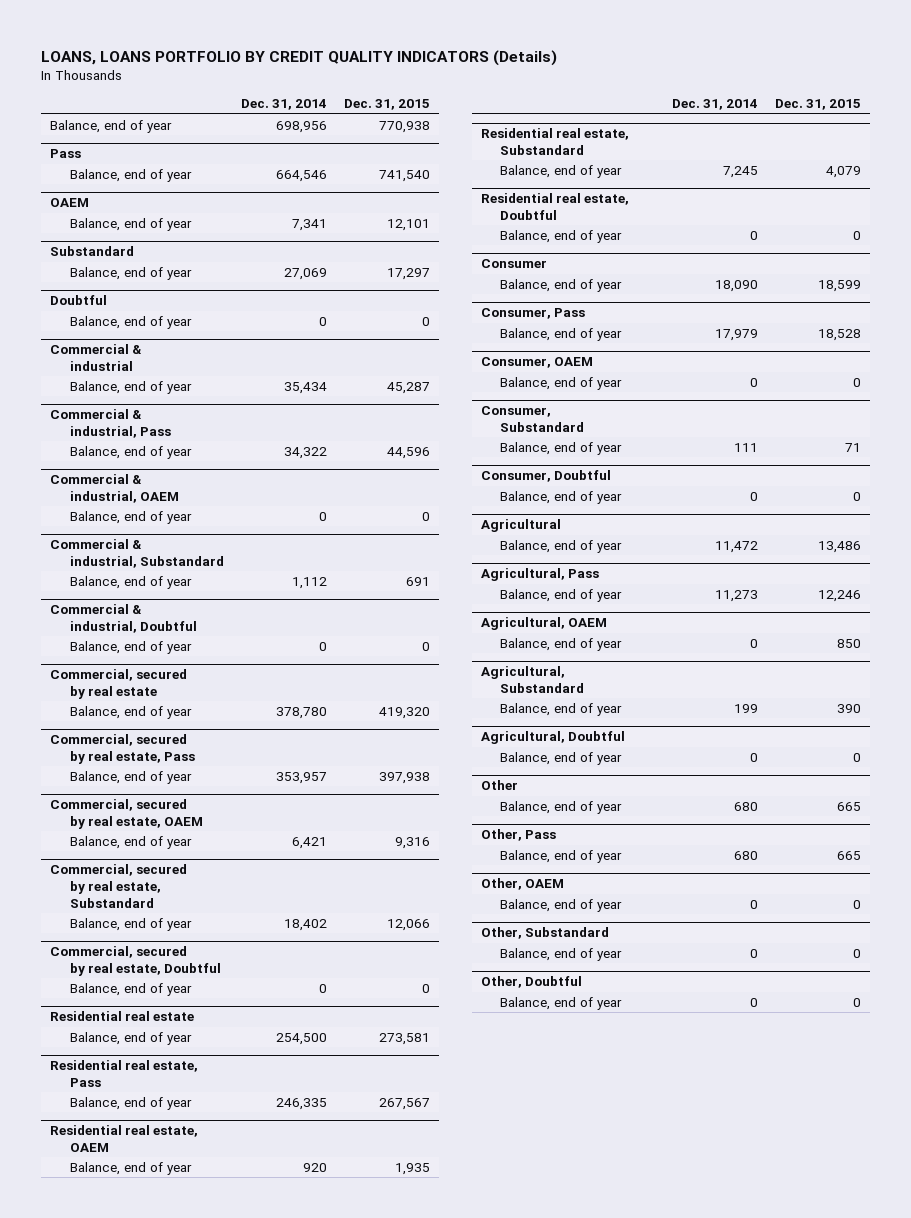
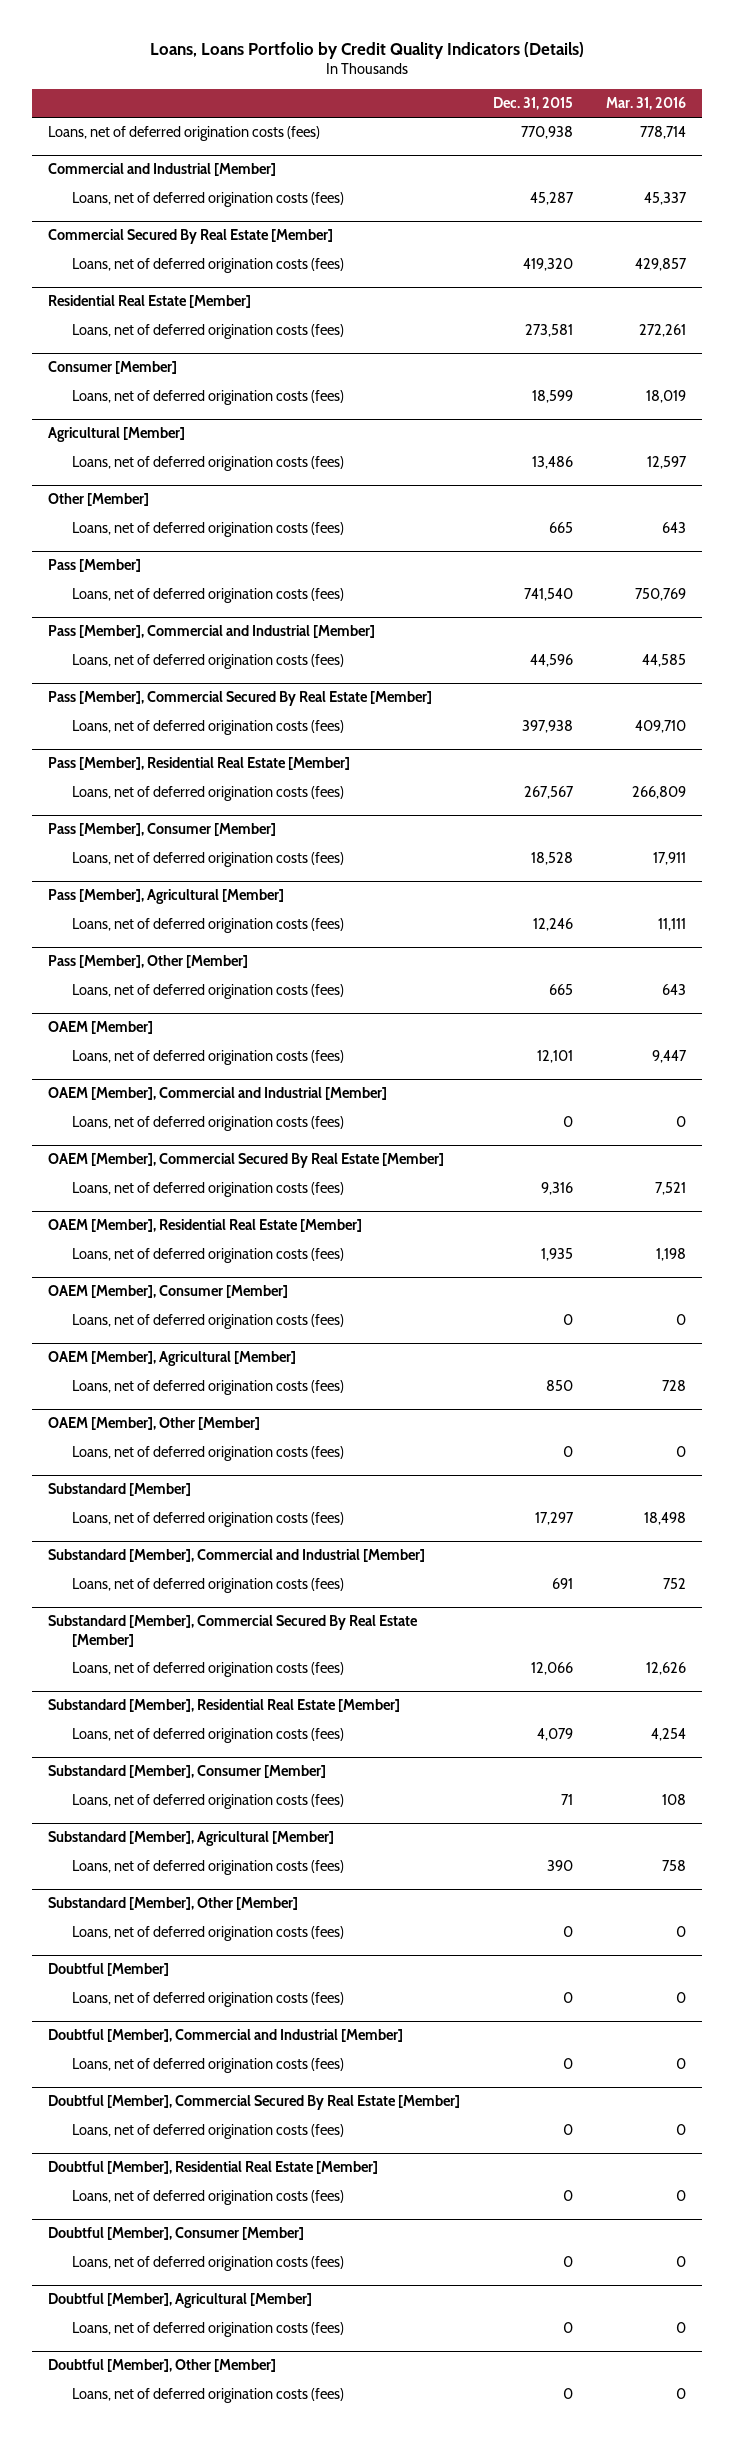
- LOANS, LOANS PORTFOLIO BY CREDIT QUALITY INDICATORS (Details)
+ Loans, Loans Portfolio by Credit Quality Indicators (Details)
- | Dec. 31, 2014 | Dec. 31, 2015
+ | Dec. 31, 2015 | Mar. 31, 2016
- Balance, end of year | 698,956 | 770,938
- Pass
- Balance, end of year | 664,546 | 741,540
- OAEM
- Balance, end of year | 7,341 | 12,101
- Substandard
- Balance, end of year | 27,069 | 17,297
- Doubtful
- Balance, end of year | 0 | 0
- Commercial & industrial
- Balance, end of year | 35,434 | 45,287
- Commercial & industrial, Pass
- Balance, end of year | 34,322 | 44,596
- Commercial & industrial, OAEM
- Balance, end of year | 0 | 0
- Commercial & industrial, Substandard
- Balance, end of year | 1,112 | 691
- Commercial & industrial, Doubtful
- Balance, end of year | 0 | 0
- Commercial, secured by real estate
- Balance, end of year | 378,780 | 419,320
- Commercial, secured by real estate, Pass
- Balance, end of year | 353,957 | 397,938
- Commercial, secured by real estate, OAEM
- Balance, end of year | 6,421 | 9,316
- Commercial, secured by real estate, Substandard
- Balance, end of year | 18,402 | 12,066
- Commercial, secured by real estate, Doubtful
- Balance, end of year | 0 | 0
- Residential real estate
- Balance, end of year | 254,500 | 273,581
- Residential real estate, Pass
- Balance, end of year | 246,335 | 267,567
- Residential real estate, OAEM
- Balance, end of year | 920 | 1,935
- Residential real estate, Substandard
- Balance, end of year | 7,245 | 4,079
- Residential real estate, Doubtful
- Balance, end of year | 0 | 0
- Consumer
- Balance, end of year | 18,090 | 18,599
- Consumer, Pass
- Balance, end of year | 17,979 | 18,528
- Consumer, OAEM
- Balance, end of year | 0 | 0
- Consumer, Substandard
- Balance, end of year | 111 | 71
- Consumer, Doubtful
- Balance, end of year | 0 | 0
- Agricultural
- Balance, end of year | 11,472 | 13,486
- Agricultural, Pass
- Balance, end of year | 11,273 | 12,246
- Agricultural, OAEM
- Balance, end of year | 0 | 850
- Agricultural, Substandard
- Balance, end of year | 199 | 390
- Agricultural, Doubtful
- Balance, end of year | 0 | 0
- Other
- Balance, end of year | 680 | 665
- Other, Pass
- Balance, end of year | 680 | 665
- Other, OAEM
- Balance, end of year | 0 | 0
- Other, Substandard
- Balance, end of year | 0 | 0
- Other, Doubtful
- Balance, end of year | 0 | 0
+ Loans, net of deferred origination costs (fees) | 770,938 | 778,714
+ Commercial and Industrial [Member]
+ Loans, net of deferred origination costs (fees) | 45,287 | 45,337
+ Commercial Secured By Real Estate [Member]
+ Loans, net of deferred origination costs (fees) | 419,320 | 429,857
+ Residential Real Estate [Member]
+ Loans, net of deferred origination costs (fees) | 273,581 | 272,261
+ Consumer [Member]
+ Loans, net of deferred origination costs (fees) | 18,599 | 18,019
+ Agricultural [Member]
+ Loans, net of deferred origination costs (fees) | 13,486 | 12,597
+ Other [Member]
+ Loans, net of deferred origination costs (fees) | 665 | 643
+ Pass [Member]
+ Loans, net of deferred origination costs (fees) | 741,540 | 750,769
+ Pass [Member], Commercial and Industrial [Member]
+ Loans, net of deferred origination costs (fees) | 44,596 | 44,585
+ Pass [Member], Commercial Secured By Real Estate [Member]
+ Loans, net of deferred origination costs (fees) | 397,938 | 409,710
+ Pass [Member], Residential Real Estate [Member]
+ Loans, net of deferred origination costs (fees) | 267,567 | 266,809
+ Pass [Member], Consumer [Member]
+ Loans, net of deferred origination costs (fees) | 18,528 | 17,911
+ Pass [Member], Agricultural [Member]
+ Loans, net of deferred origination costs (fees) | 12,246 | 11,111
+ Pass [Member], Other [Member]
+ Loans, net of deferred origination costs (fees) | 665 | 643
+ OAEM [Member]
+ Loans, net of deferred origination costs (fees) | 12,101 | 9,447
+ OAEM [Member], Commercial and Industrial [Member]
+ Loans, net of deferred origination costs (fees) | 0 | 0
+ OAEM [Member], Commercial Secured By Real Estate [Member]
+ Loans, net of deferred origination costs (fees) | 9,316 | 7,521
+ OAEM [Member], Residential Real Estate [Member]
+ Loans, net of deferred origination costs (fees) | 1,935 | 1,198
+ OAEM [Member], Consumer [Member]
+ Loans, net of deferred origination costs (fees) | 0 | 0
+ OAEM [Member], Agricultural [Member]
+ Loans, net of deferred origination costs (fees) | 850 | 728
+ OAEM [Member], Other [Member]
+ Loans, net of deferred origination costs (fees) | 0 | 0
+ Substandard [Member]
+ Loans, net of deferred origination costs (fees) | 17,297 | 18,498
+ Substandard [Member], Commercial and Industrial [Member]
+ Loans, net of deferred origination costs (fees) | 691 | 752
+ Substandard [Member], Commercial Secured By Real Estate [Member]
+ Loans, net of deferred origination costs (fees) | 12,066 | 12,626
+ Substandard [Member], Residential Real Estate [Member]
+ Loans, net of deferred origination costs (fees) | 4,079 | 4,254
+ Substandard [Member], Consumer [Member]
+ Loans, net of deferred origination costs (fees) | 71 | 108
+ Substandard [Member], Agricultural [Member]
+ Loans, net of deferred origination costs (fees) | 390 | 758
+ Substandard [Member], Other [Member]
+ Loans, net of deferred origination costs (fees) | 0 | 0
+ Doubtful [Member]
+ Loans, net of deferred origination costs (fees) | 0 | 0
+ Doubtful [Member], Commercial and Industrial [Member]
+ Loans, net of deferred origination costs (fees) | 0 | 0
+ Doubtful [Member], Commercial Secured By Real Estate [Member]
+ Loans, net of deferred origination costs (fees) | 0 | 0
+ Doubtful [Member], Residential Real Estate [Member]
+ Loans, net of deferred origination costs (fees) | 0 | 0
+ Doubtful [Member], Consumer [Member]
+ Loans, net of deferred origination costs (fees) | 0 | 0
+ Doubtful [Member], Agricultural [Member]
+ Loans, net of deferred origination costs (fees) | 0 | 0
+ Doubtful [Member], Other [Member]
+ Loans, net of deferred origination costs (fees) | 0 | 0

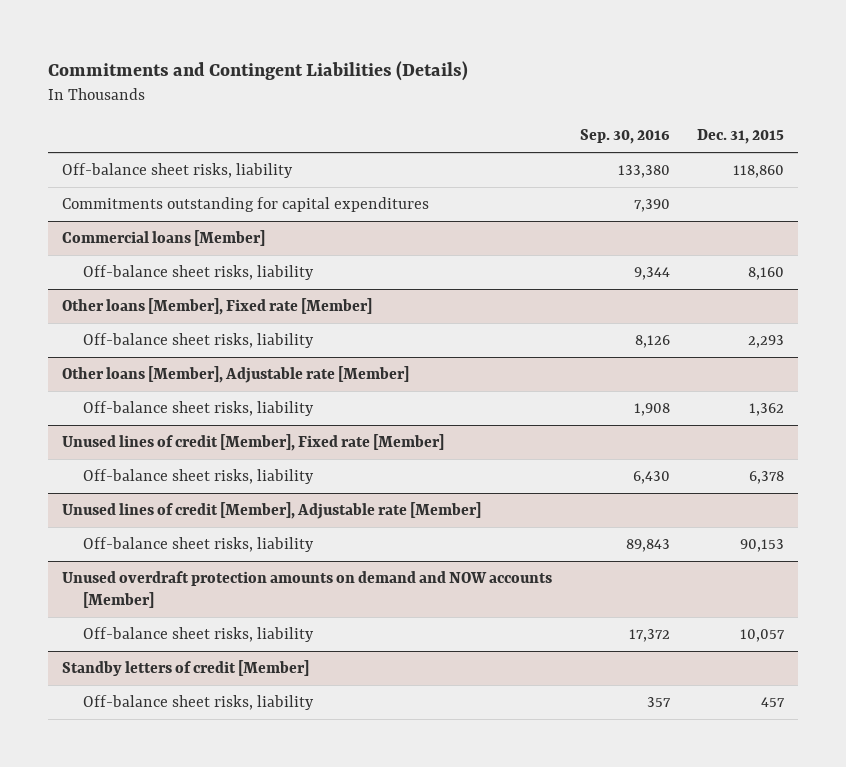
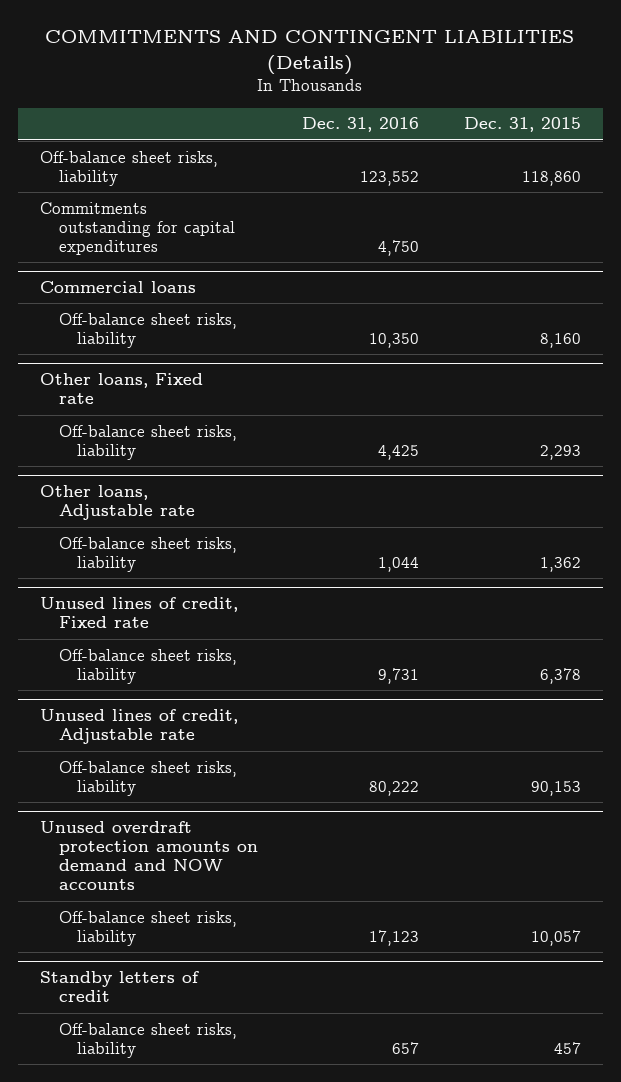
- Commitments and Contingent Liabilities (Details)
+ COMMITMENTS AND CONTINGENT LIABILITIES (Details)
- | Sep. 30, 2016 | Dec. 31, 2015
+ | Dec. 31, 2016 | Dec. 31, 2015
- Commercial loans [Member]
+ Commercial loans
- Other loans [Member], Fixed rate [Member]
+ Other loans, Fixed rate
- Other loans [Member], Adjustable rate [Member]
+ Other loans, Adjustable rate
- Unused lines of credit [Member], Fixed rate [Member]
+ Unused lines of credit, Fixed rate
- Unused lines of credit [Member], Adjustable rate [Member]
+ Unused lines of credit, Adjustable rate
- Unused overdraft protection amounts on demand and NOW accounts [Member]
+ Unused overdraft protection amounts on demand and NOW accounts
- Standby letters of credit [Member]
+ Standby letters of credit

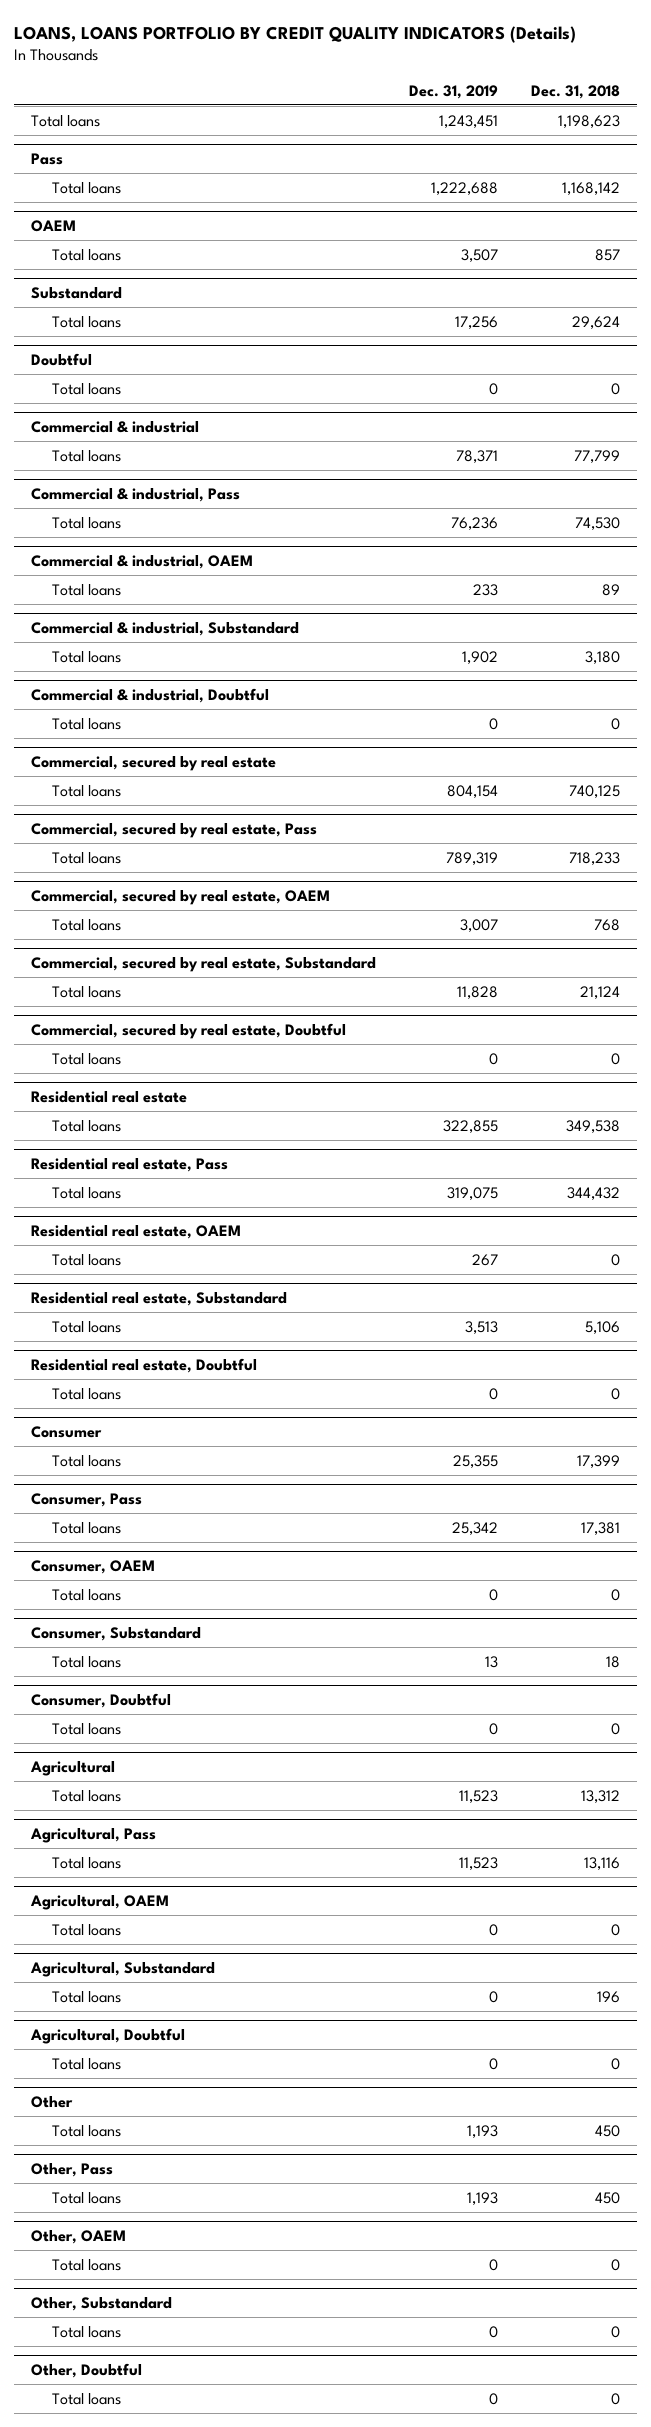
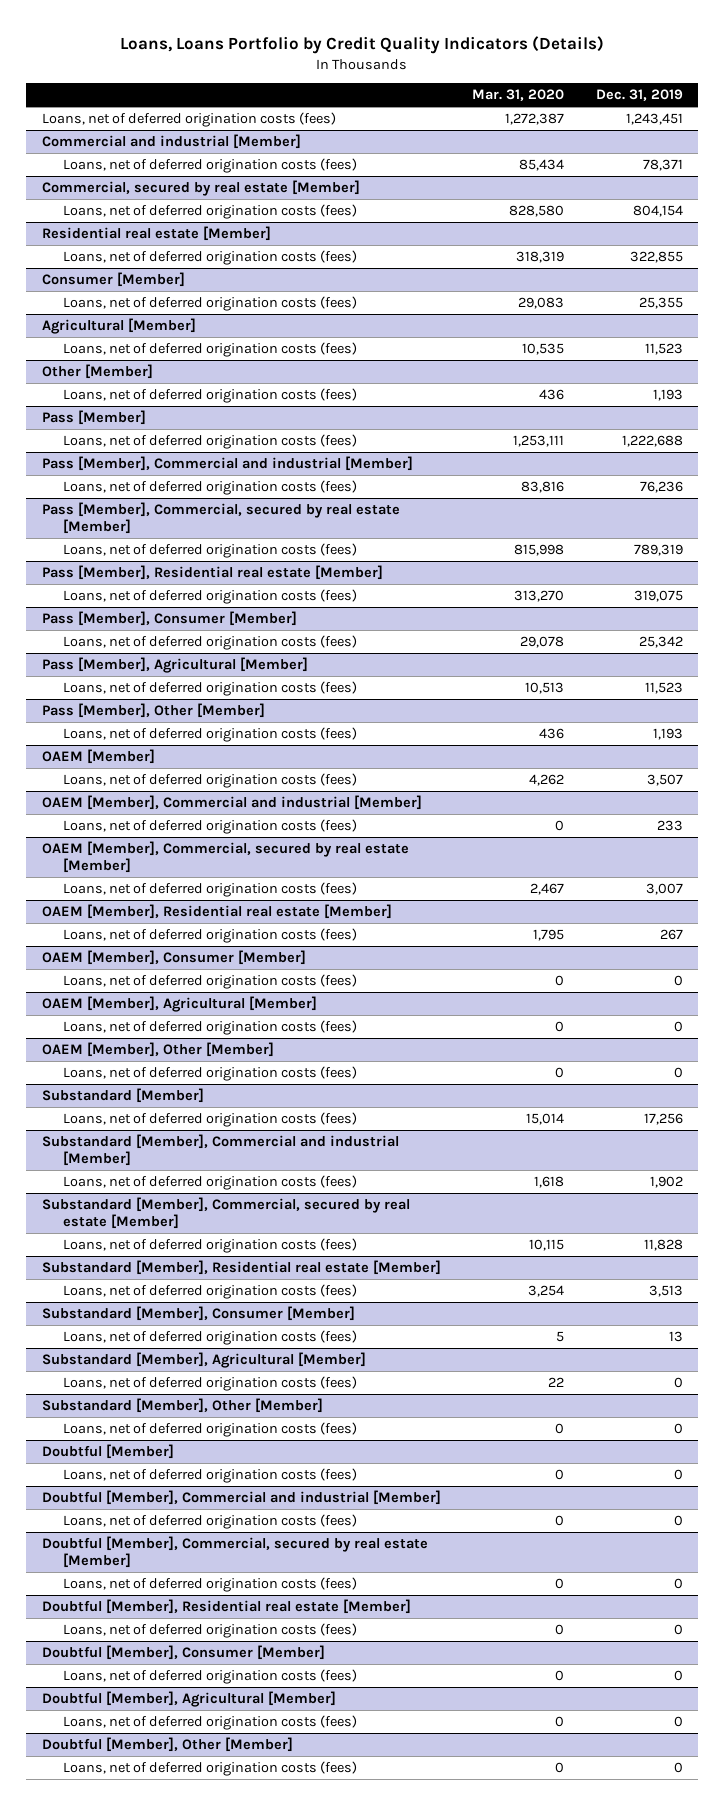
- LOANS, LOANS PORTFOLIO BY CREDIT QUALITY INDICATORS (Details)
+ Loans, Loans Portfolio by Credit Quality Indicators (Details)
- | Dec. 31, 2019 | Dec. 31, 2018
+ | Mar. 31, 2020 | Dec. 31, 2019
- Total loans | 1,243,451 | 1,198,623
- Pass
- Total loans | 1,222,688 | 1,168,142
- OAEM
- Total loans | 3,507 | 857
- Substandard
- Total loans | 17,256 | 29,624
- Doubtful
- Total loans | 0 | 0
- Commercial & industrial
- Total loans | 78,371 | 77,799
- Commercial & industrial, Pass
- Total loans | 76,236 | 74,530
- Commercial & industrial, OAEM
- Total loans | 233 | 89
- Commercial & industrial, Substandard
- Total loans | 1,902 | 3,180
- Commercial & industrial, Doubtful
- Total loans | 0 | 0
- Commercial, secured by real estate
- Total loans | 804,154 | 740,125
- Commercial, secured by real estate, Pass
- Total loans | 789,319 | 718,233
- Commercial, secured by real estate, OAEM
- Total loans | 3,007 | 768
- Commercial, secured by real estate, Substandard
- Total loans | 11,828 | 21,124
- Commercial, secured by real estate, Doubtful
- Total loans | 0 | 0
- Residential real estate
- Total loans | 322,855 | 349,538
- Residential real estate, Pass
- Total loans | 319,075 | 344,432
- Residential real estate, OAEM
- Total loans | 267 | 0
- Residential real estate, Substandard
- Total loans | 3,513 | 5,106
- Residential real estate, Doubtful
- Total loans | 0 | 0
- Consumer
- Total loans | 25,355 | 17,399
- Consumer, Pass
- Total loans | 25,342 | 17,381
- Consumer, OAEM
- Total loans | 0 | 0
- Consumer, Substandard
- Total loans | 13 | 18
- Consumer, Doubtful
- Total loans | 0 | 0
- Agricultural
- Total loans | 11,523 | 13,312
- Agricultural, Pass
- Total loans | 11,523 | 13,116
- Agricultural, OAEM
- Total loans | 0 | 0
- Agricultural, Substandard
- Total loans | 0 | 196
- Agricultural, Doubtful
- Total loans | 0 | 0
- Other
- Total loans | 1,193 | 450
- Other, Pass
- Total loans | 1,193 | 450
- Other, OAEM
- Total loans | 0 | 0
- Other, Substandard
- Total loans | 0 | 0
- Other, Doubtful
- Total loans | 0 | 0
+ Loans, net of deferred origination costs (fees) | 1,272,387 | 1,243,451
+ Commercial and industrial [Member]
+ Loans, net of deferred origination costs (fees) | 85,434 | 78,371
+ Commercial, secured by real estate [Member]
+ Loans, net of deferred origination costs (fees) | 828,580 | 804,154
+ Residential real estate [Member]
+ Loans, net of deferred origination costs (fees) | 318,319 | 322,855
+ Consumer [Member]
+ Loans, net of deferred origination costs (fees) | 29,083 | 25,355
+ Agricultural [Member]
+ Loans, net of deferred origination costs (fees) | 10,535 | 11,523
+ Other [Member]
+ Loans, net of deferred origination costs (fees) | 436 | 1,193
+ Pass [Member]
+ Loans, net of deferred origination costs (fees) | 1,253,111 | 1,222,688
+ Pass [Member], Commercial and industrial [Member]
+ Loans, net of deferred origination costs (fees) | 83,816 | 76,236
+ Pass [Member], Commercial, secured by real estate [Member]
+ Loans, net of deferred origination costs (fees) | 815,998 | 789,319
+ Pass [Member], Residential real estate [Member]
+ Loans, net of deferred origination costs (fees) | 313,270 | 319,075
+ Pass [Member], Consumer [Member]
+ Loans, net of deferred origination costs (fees) | 29,078 | 25,342
+ Pass [Member], Agricultural [Member]
+ Loans, net of deferred origination costs (fees) | 10,513 | 11,523
+ Pass [Member], Other [Member]
+ Loans, net of deferred origination costs (fees) | 436 | 1,193
+ OAEM [Member]
+ Loans, net of deferred origination costs (fees) | 4,262 | 3,507
+ OAEM [Member], Commercial and industrial [Member]
+ Loans, net of deferred origination costs (fees) | 0 | 233
+ OAEM [Member], Commercial, secured by real estate [Member]
+ Loans, net of deferred origination costs (fees) | 2,467 | 3,007
+ OAEM [Member], Residential real estate [Member]
+ Loans, net of deferred origination costs (fees) | 1,795 | 267
+ OAEM [Member], Consumer [Member]
+ Loans, net of deferred origination costs (fees) | 0 | 0
+ OAEM [Member], Agricultural [Member]
+ Loans, net of deferred origination costs (fees) | 0 | 0
+ OAEM [Member], Other [Member]
+ Loans, net of deferred origination costs (fees) | 0 | 0
+ Substandard [Member]
+ Loans, net of deferred origination costs (fees) | 15,014 | 17,256
+ Substandard [Member], Commercial and industrial [Member]
+ Loans, net of deferred origination costs (fees) | 1,618 | 1,902
+ Substandard [Member], Commercial, secured by real estate [Member]
+ Loans, net of deferred origination costs (fees) | 10,115 | 11,828
+ Substandard [Member], Residential real estate [Member]
+ Loans, net of deferred origination costs (fees) | 3,254 | 3,513
+ Substandard [Member], Consumer [Member]
+ Loans, net of deferred origination costs (fees) | 5 | 13
+ Substandard [Member], Agricultural [Member]
+ Loans, net of deferred origination costs (fees) | 22 | 0
+ Substandard [Member], Other [Member]
+ Loans, net of deferred origination costs (fees) | 0 | 0
+ Doubtful [Member]
+ Loans, net of deferred origination costs (fees) | 0 | 0
+ Doubtful [Member], Commercial and industrial [Member]
+ Loans, net of deferred origination costs (fees) | 0 | 0
+ Doubtful [Member], Commercial, secured by real estate [Member]
+ Loans, net of deferred origination costs (fees) | 0 | 0
+ Doubtful [Member], Residential real estate [Member]
+ Loans, net of deferred origination costs (fees) | 0 | 0
+ Doubtful [Member], Consumer [Member]
+ Loans, net of deferred origination costs (fees) | 0 | 0
+ Doubtful [Member], Agricultural [Member]
+ Loans, net of deferred origination costs (fees) | 0 | 0
+ Doubtful [Member], Other [Member]
+ Loans, net of deferred origination costs (fees) | 0 | 0

